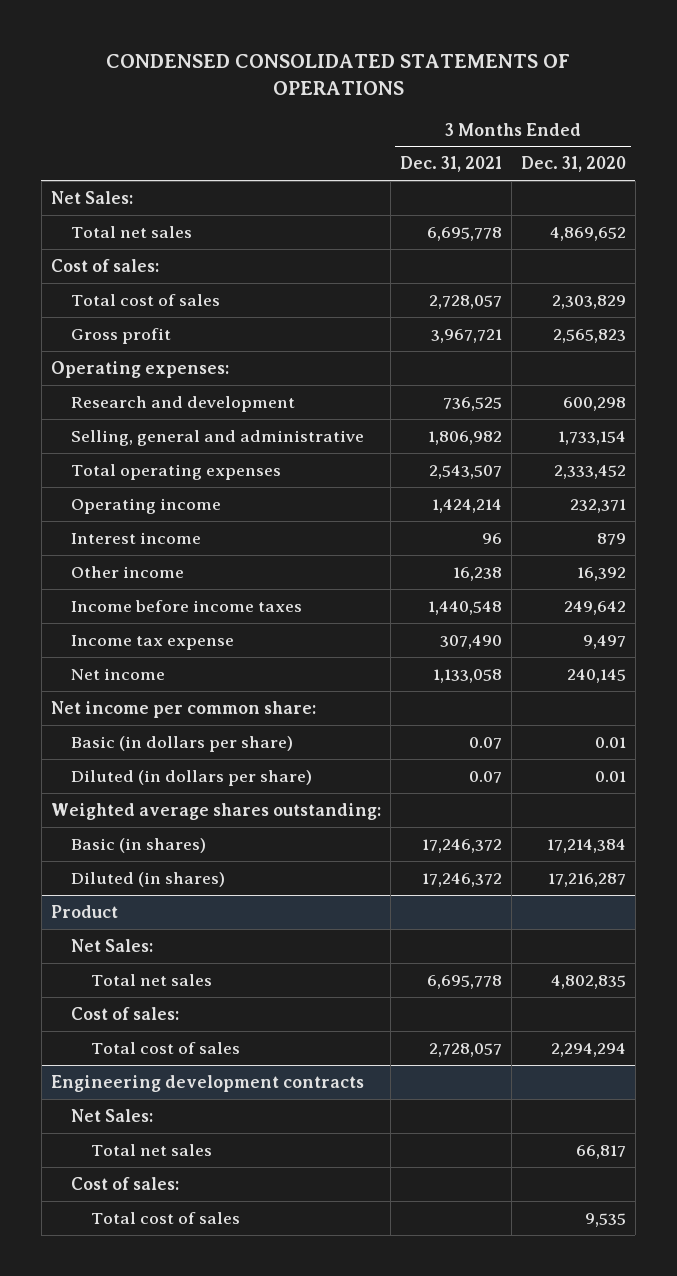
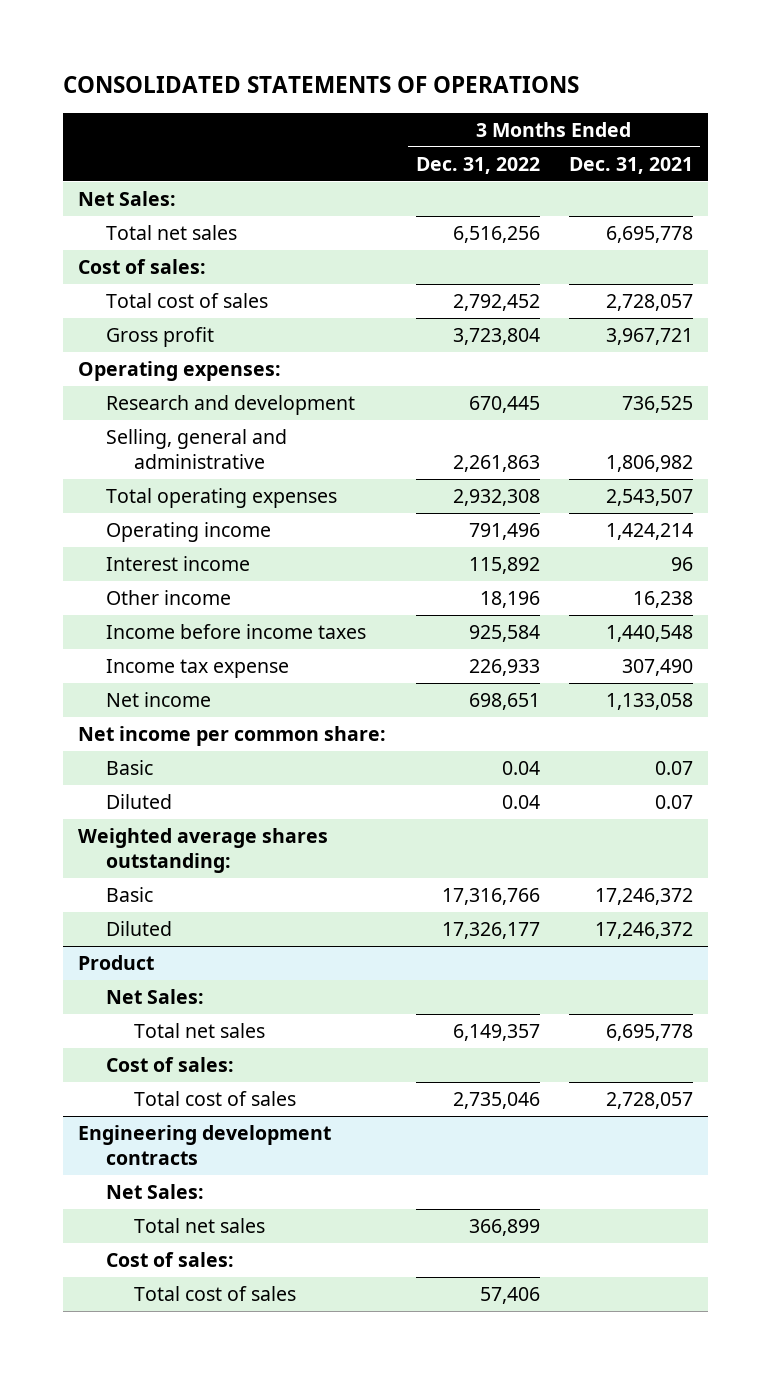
- CONDENSED CONSOLIDATED STATEMENTS OF OPERATIONS
+ CONSOLIDATED STATEMENTS OF OPERATIONS
- | 3 Months Ended Dec. 31, 2021 | 3 Months Ended Dec. 31, 2020
+ | 3 Months Ended Dec. 31, 2022 | 3 Months Ended Dec. 31, 2021
- Basic (in dollars per share) | 0.07 | 0.01
- Diluted (in dollars per share) | 0.07 | 0.01
+ Basic | 0.04 | 0.07
+ Diluted | 0.04 | 0.07
- Basic (in shares) | 17,246,372 | 17,214,384
- Diluted (in shares) | 17,246,372 | 17,216,287
+ Basic | 17,316,766 | 17,246,372
+ Diluted | 17,326,177 | 17,246,372

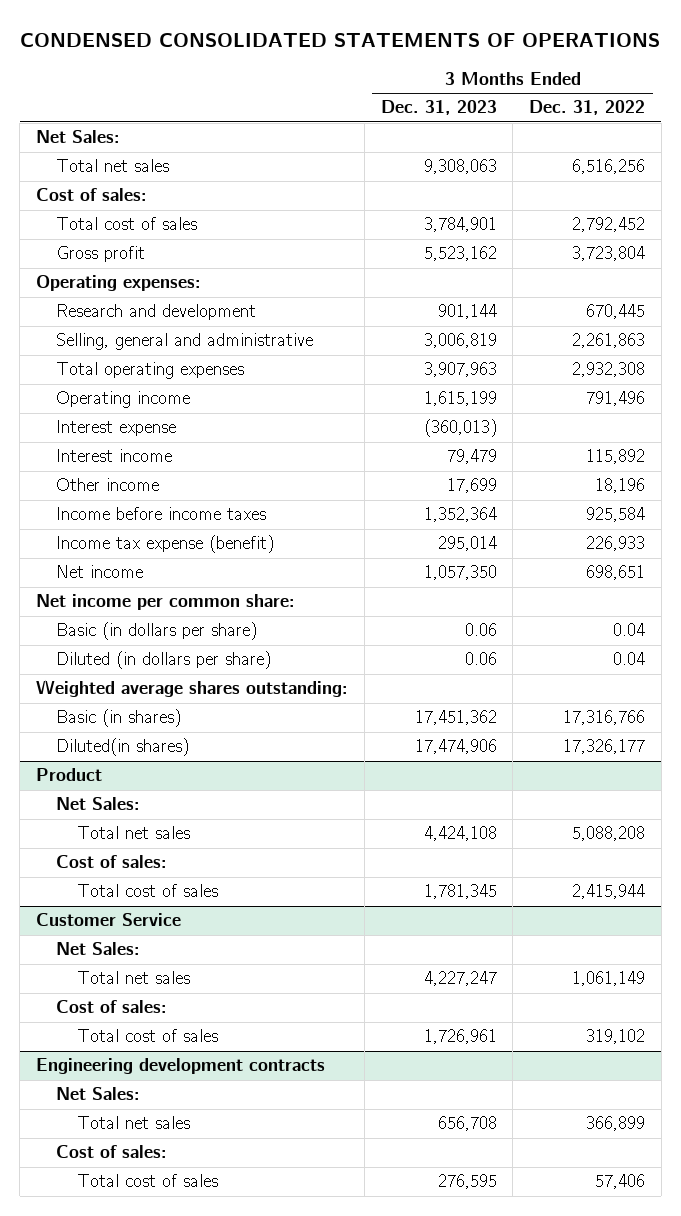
- CONSOLIDATED STATEMENTS OF OPERATIONS
+ CONDENSED CONSOLIDATED STATEMENTS OF OPERATIONS
- | 3 Months Ended Dec. 31, 2022 | 3 Months Ended Dec. 31, 2021
+ | 3 Months Ended Dec. 31, 2023 | 3 Months Ended Dec. 31, 2022
+ Interest expense | (360,013) |
- Income tax expense | 226,933 | 307,490
+ Income tax expense (benefit) | 295,014 | 226,933
- Basic | 0.04 | 0.07
- Diluted | 0.04 | 0.07
+ Basic (in dollars per share) | 0.06 | 0.04
+ Diluted (in dollars per share) | 0.06 | 0.04
- Basic | 17,316,766 | 17,246,372
- Diluted | 17,326,177 | 17,246,372
+ Basic (in shares) | 17,451,362 | 17,316,766
+ Diluted(in shares) | 17,474,906 | 17,326,177
@ Product
- Total net sales | 6,149,357 | 6,695,778
+ Total net sales | 4,424,108 | 5,088,208
- Total cost of sales | 2,735,046 | 2,728,057
+ Total cost of sales | 1,781,345 | 2,415,944
+ Customer Service
+ Net Sales:
+ Total net sales | 4,227,247 | 1,061,149
+ Cost of sales:
+ Total cost of sales | 1,726,961 | 319,102

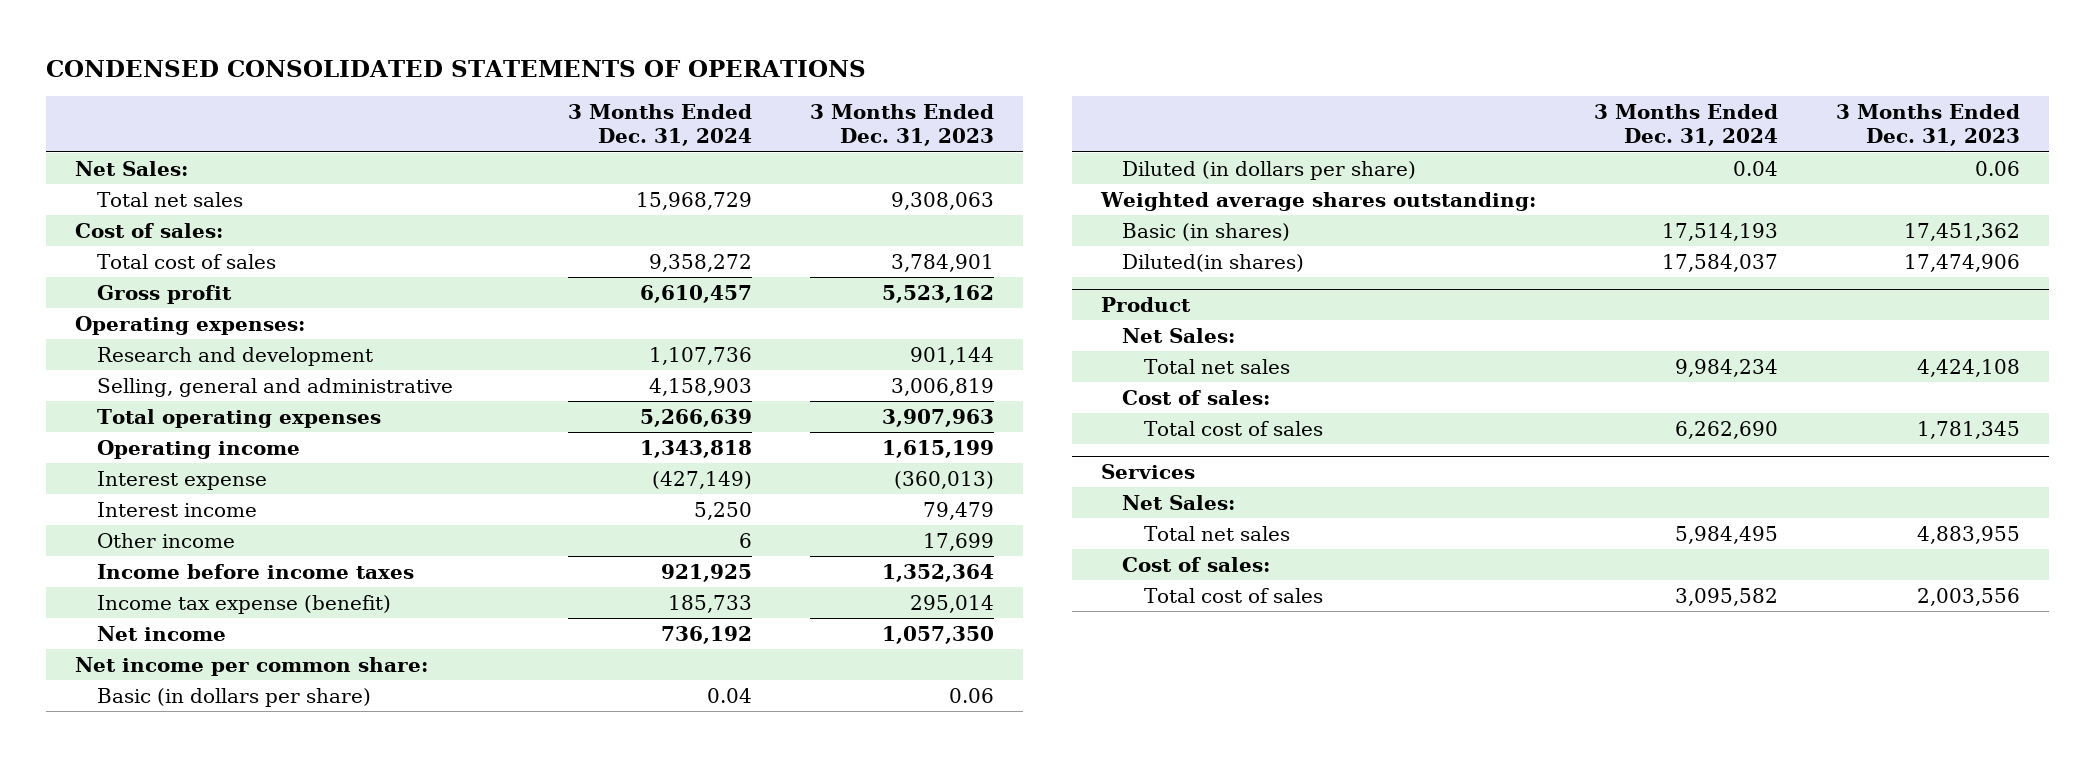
- | 3 Months Ended Dec. 31, 2023 | 3 Months Ended Dec. 31, 2022
+ | 3 Months Ended Dec. 31, 2024 | 3 Months Ended Dec. 31, 2023
- Customer Service
- Net Sales:
- Total net sales | 4,227,247 | 1,061,149
- Cost of sales:
- Total cost of sales | 1,726,961 | 319,102
- Engineering development contracts
+ Services
- Total net sales | 656,708 | 366,899
+ Total net sales | 5,984,495 | 4,883,955
- Total cost of sales | 276,595 | 57,406
+ Total cost of sales | 3,095,582 | 2,003,556

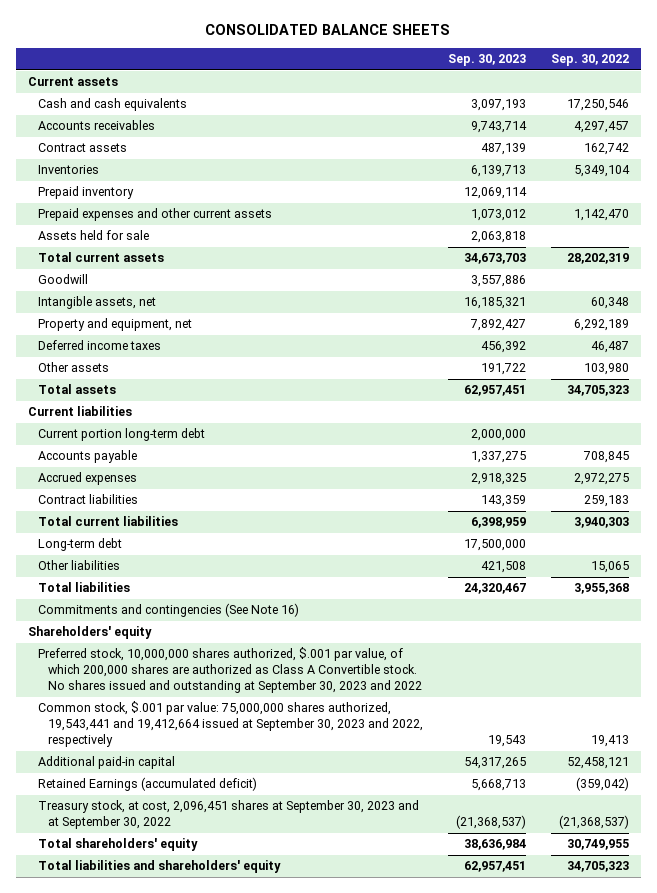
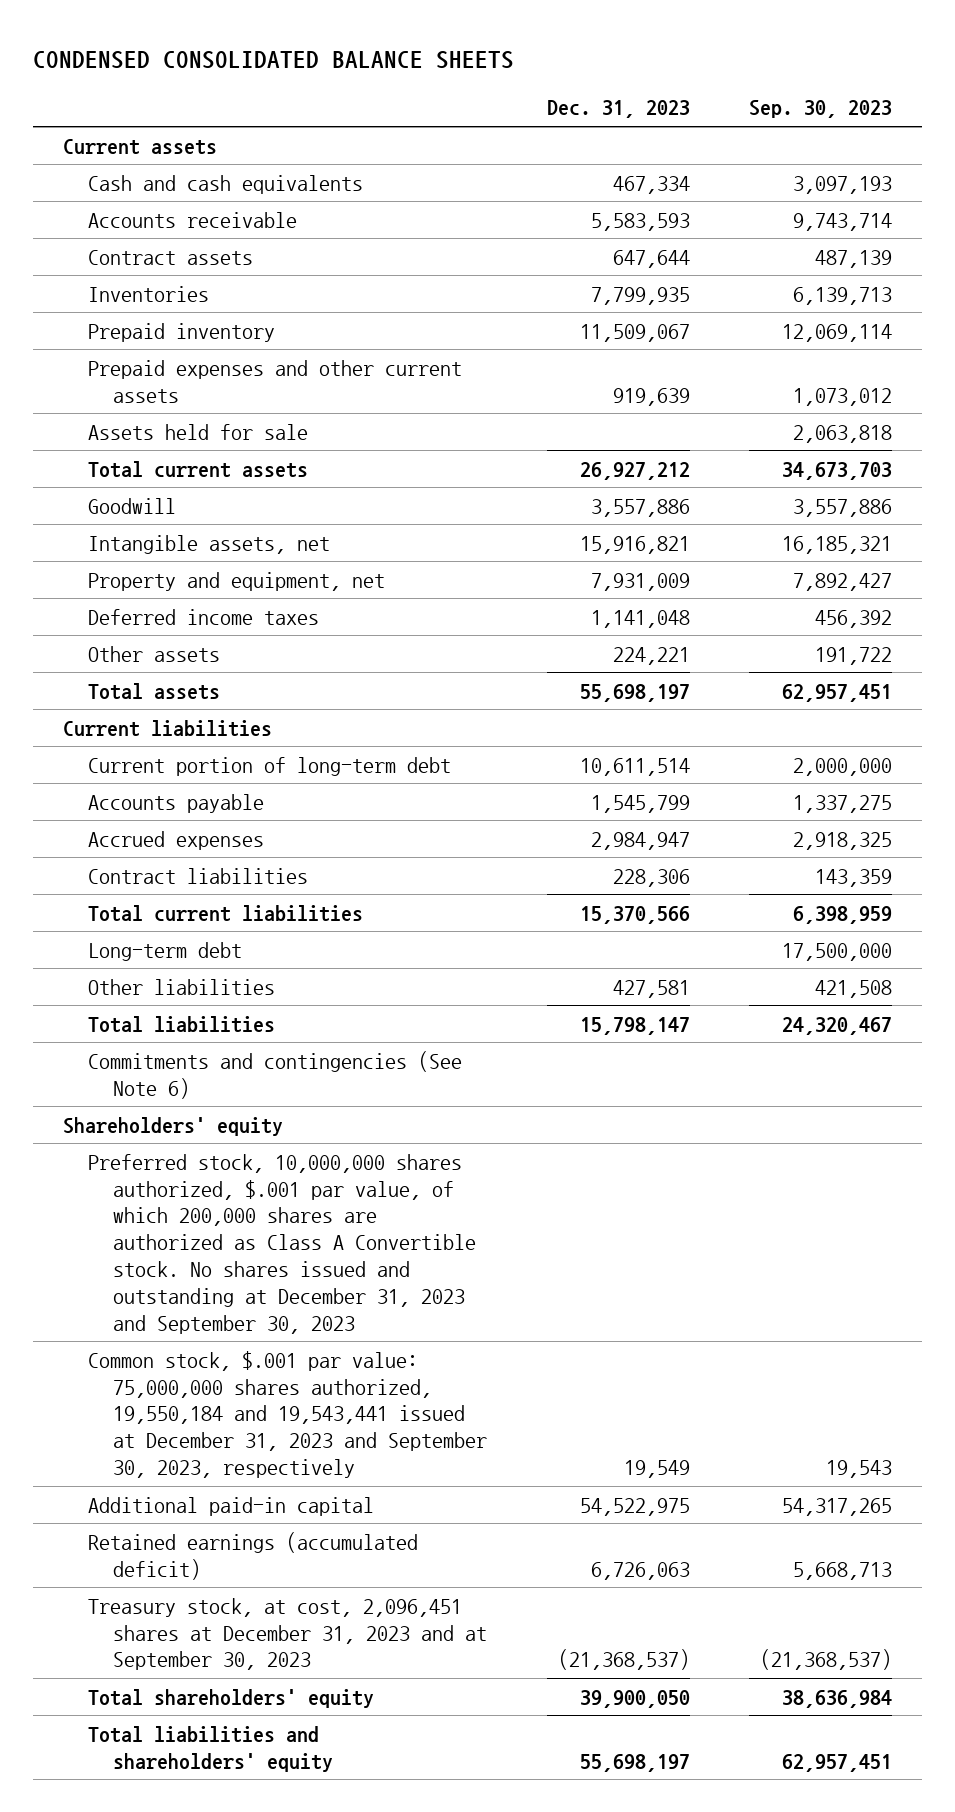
- CONSOLIDATED BALANCE SHEETS
+ CONDENSED CONSOLIDATED BALANCE SHEETS
- | Sep. 30, 2023 | Sep. 30, 2022
+ | Dec. 31, 2023 | Sep. 30, 2023
- Accounts receivables | 9,743,714 | 4,297,457
+ Accounts receivable | 5,583,593 | 9,743,714
- Current portion long-term debt | 2,000,000 |
+ Current portion of long-term debt | 10,611,514 | 2,000,000
- Commitments and contingencies (See Note 16)
+ Commitments and contingencies (See Note 6)
- Preferred stock, 10,000,000 shares authorized, $.001 par value, of which 200,000 shares are authorized as Class A Convertible stock. No shares issued and outstanding at September 30, 2023 and 2022
- Common stock, $.001 par value: 75,000,000 shares authorized, 19,543,441 and 19,412,664 issued at September 30, 2023 and 2022, respectively | 19,543 | 19,413
+ Preferred stock, 10,000,000 shares authorized, $.001 par value, of which 200,000 shares are authorized as Class A Convertible stock. No shares issued and outstanding at December 31, 2023 and September 30, 2023
+ Common stock, $.001 par value: 75,000,000 shares authorized, 19,550,184 and 19,543,441 issued at December 31, 2023 and September 30, 2023, respectively | 19,549 | 19,543
- Retained Earnings (accumulated deficit) | 5,668,713 | (359,042)
- Treasury stock, at cost, 2,096,451 shares at September 30, 2023 and at September 30, 2022 | (21,368,537) | (21,368,537)
+ Retained earnings (accumulated deficit) | 6,726,063 | 5,668,713
+ Treasury stock, at cost, 2,096,451 shares at December 31, 2023 and at September 30, 2023 | (21,368,537) | (21,368,537)

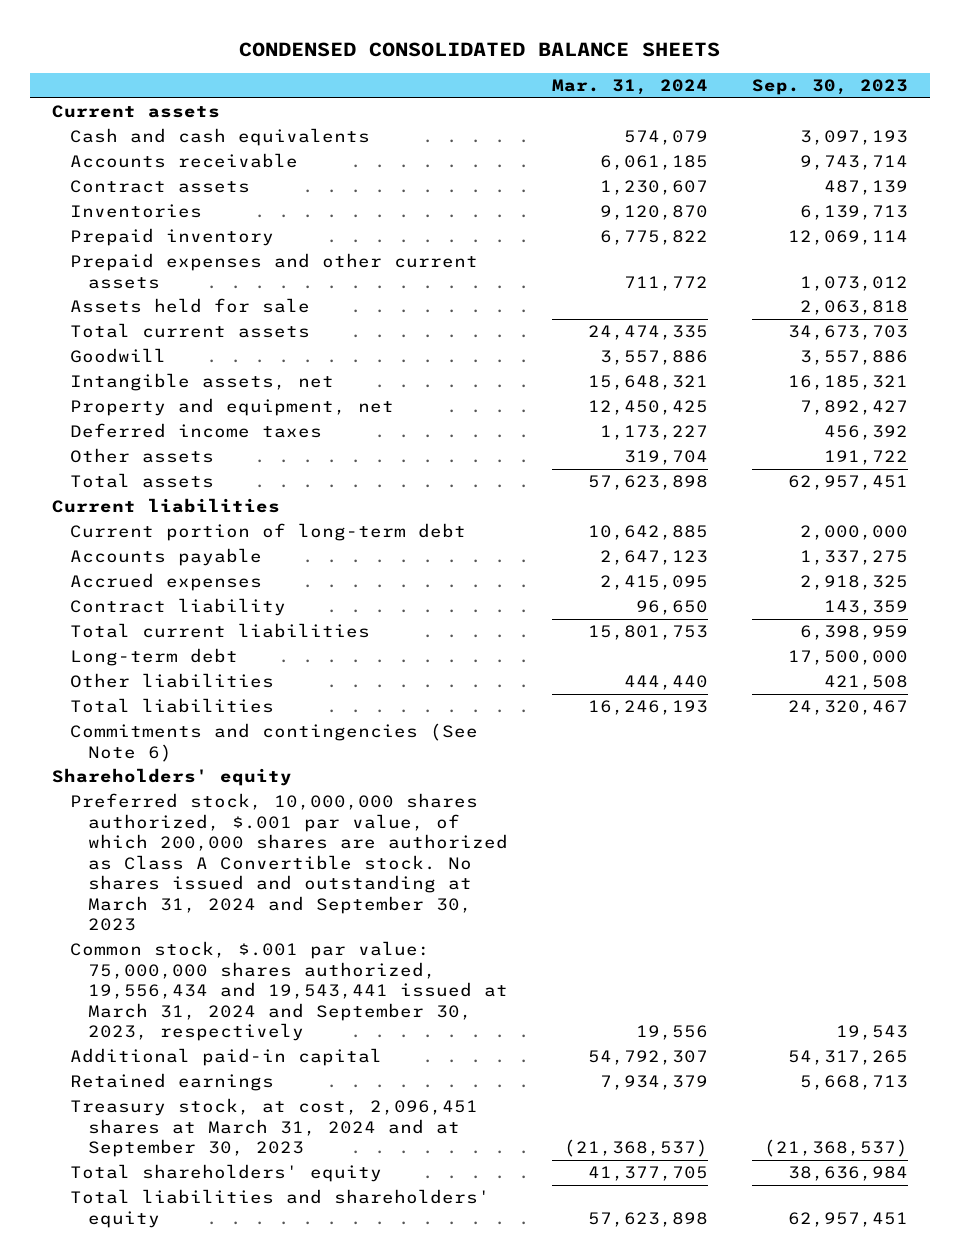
- | Dec. 31, 2023 | Sep. 30, 2023
+ | Mar. 31, 2024 | Sep. 30, 2023
- Contract liabilities | 228,306 | 143,359
+ Contract liability | 96,650 | 143,359
- Preferred stock, 10,000,000 shares authorized, $.001 par value, of which 200,000 shares are authorized as Class A Convertible stock. No shares issued and outstanding at December 31, 2023 and September 30, 2023
- Common stock, $.001 par value: 75,000,000 shares authorized, 19,550,184 and 19,543,441 issued at December 31, 2023 and September 30, 2023, respectively | 19,549 | 19,543
+ Preferred stock, 10,000,000 shares authorized, $.001 par value, of which 200,000 shares are authorized as Class A Convertible stock. No shares issued and outstanding at March 31, 2024 and September 30, 2023
+ Common stock, $.001 par value: 75,000,000 shares authorized, 19,556,434 and 19,543,441 issued at March 31, 2024 and September 30, 2023, respectively | 19,556 | 19,543
- Retained earnings (accumulated deficit) | 6,726,063 | 5,668,713
- Treasury stock, at cost, 2,096,451 shares at December 31, 2023 and at September 30, 2023 | (21,368,537) | (21,368,537)
+ Retained earnings | 7,934,379 | 5,668,713
+ Treasury stock, at cost, 2,096,451 shares at March 31, 2024 and at September 30, 2023 | (21,368,537) | (21,368,537)

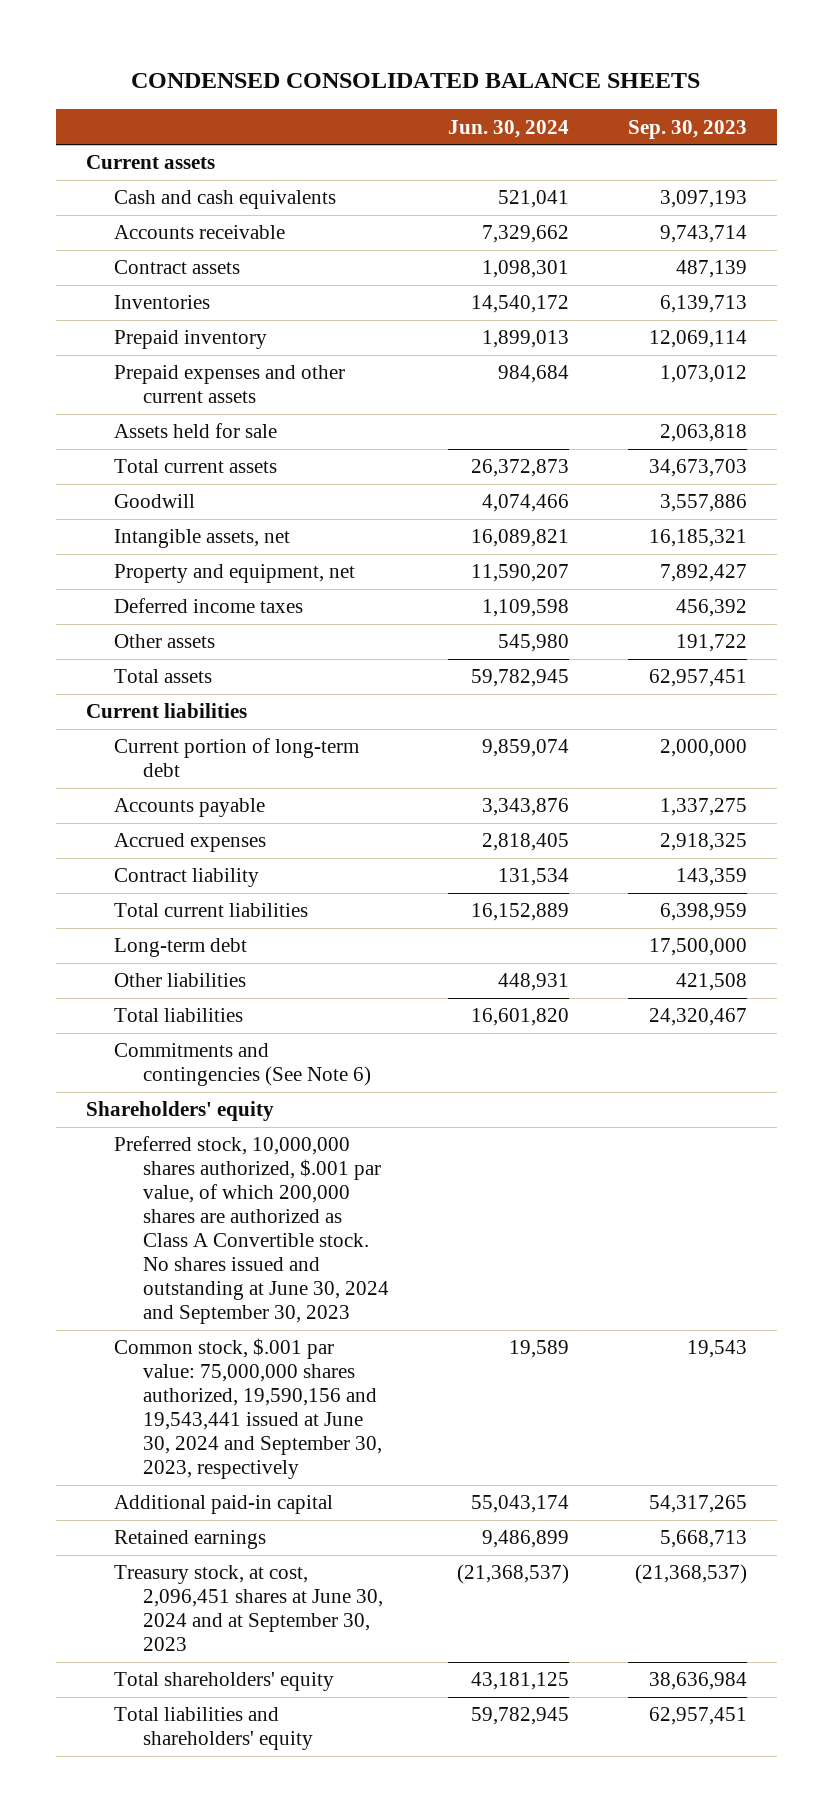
- | Mar. 31, 2024 | Sep. 30, 2023
+ | Jun. 30, 2024 | Sep. 30, 2023
- Preferred stock, 10,000,000 shares authorized, $.001 par value, of which 200,000 shares are authorized as Class A Convertible stock. No shares issued and outstanding at March 31, 2024 and September 30, 2023
- Common stock, $.001 par value: 75,000,000 shares authorized, 19,556,434 and 19,543,441 issued at March 31, 2024 and September 30, 2023, respectively | 19,556 | 19,543
+ Preferred stock, 10,000,000 shares authorized, $.001 par value, of which 200,000 shares are authorized as Class A Convertible stock. No shares issued and outstanding at June 30, 2024 and September 30, 2023
+ Common stock, $.001 par value: 75,000,000 shares authorized, 19,590,156 and 19,543,441 issued at June 30, 2024 and September 30, 2023, respectively | 19,589 | 19,543
- Treasury stock, at cost, 2,096,451 shares at March 31, 2024 and at September 30, 2023 | (21,368,537) | (21,368,537)
+ Treasury stock, at cost, 2,096,451 shares at June 30, 2024 and at September 30, 2023 | (21,368,537) | (21,368,537)

